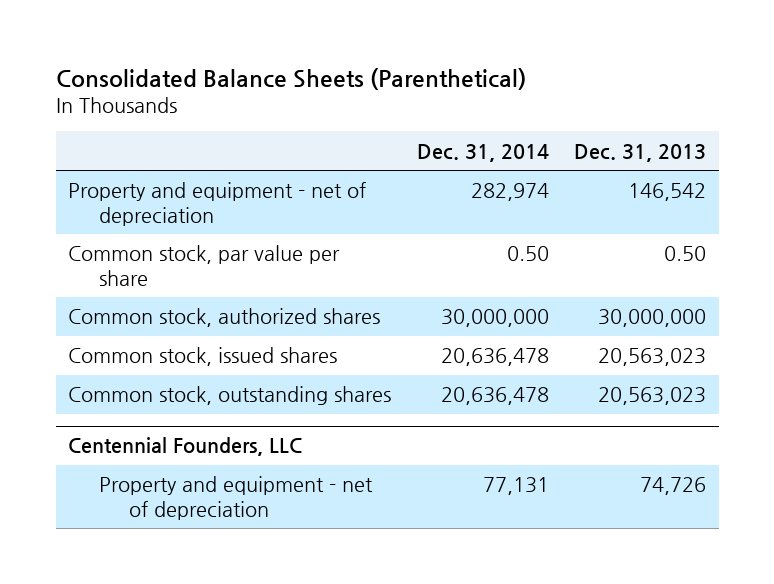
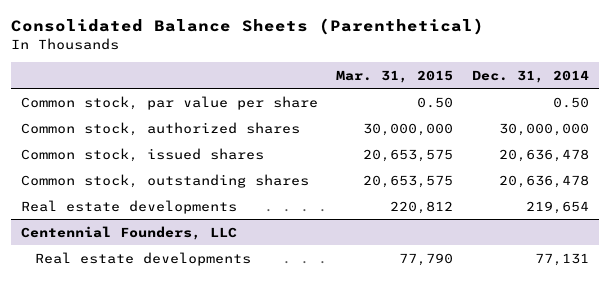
- | Dec. 31, 2014 | Dec. 31, 2013
+ | Mar. 31, 2015 | Dec. 31, 2014
- Property and equipment - net of depreciation | 282,974 | 146,542
+ Real estate developments | 220,812 | 219,654
@ Centennial Founders, LLC
- Property and equipment - net of depreciation | 77,131 | 74,726
+ Real estate developments | 77,790 | 77,131

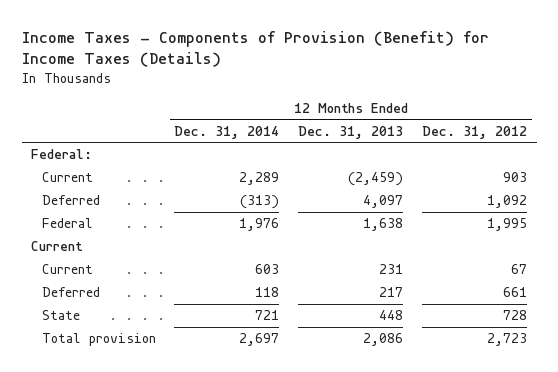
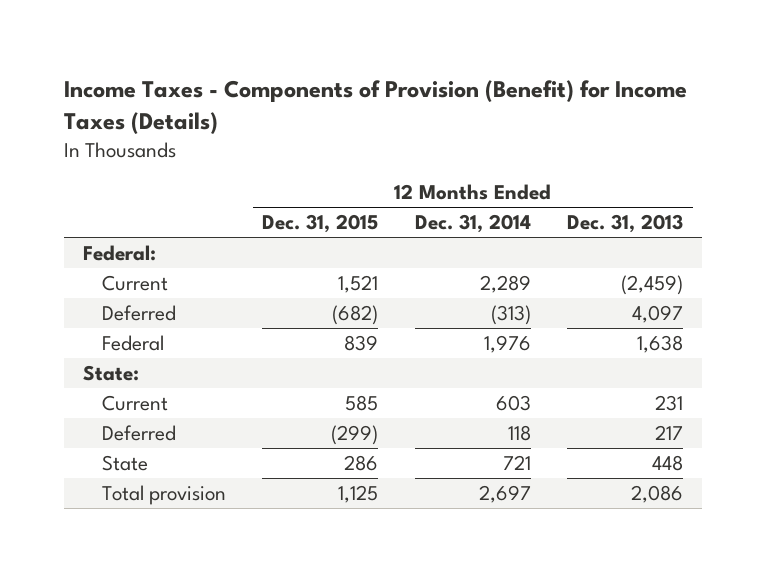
- | 12 Months Ended Dec. 31, 2014 | 12 Months Ended Dec. 31, 2013 | 12 Months Ended Dec. 31, 2012
+ | 12 Months Ended Dec. 31, 2015 | 12 Months Ended Dec. 31, 2014 | 12 Months Ended Dec. 31, 2013
- Current
+ State:

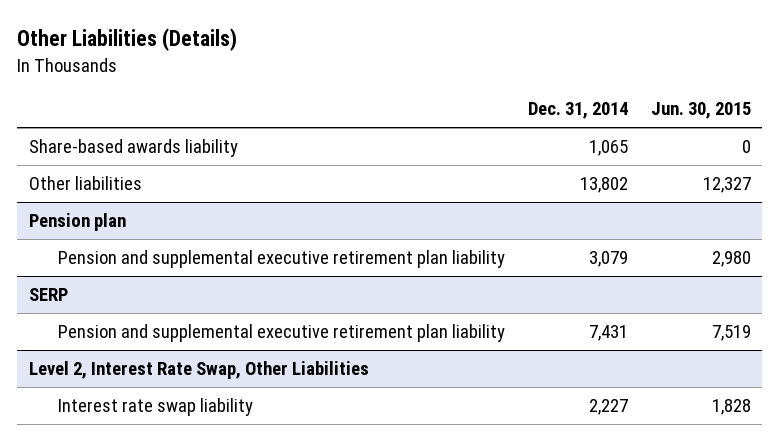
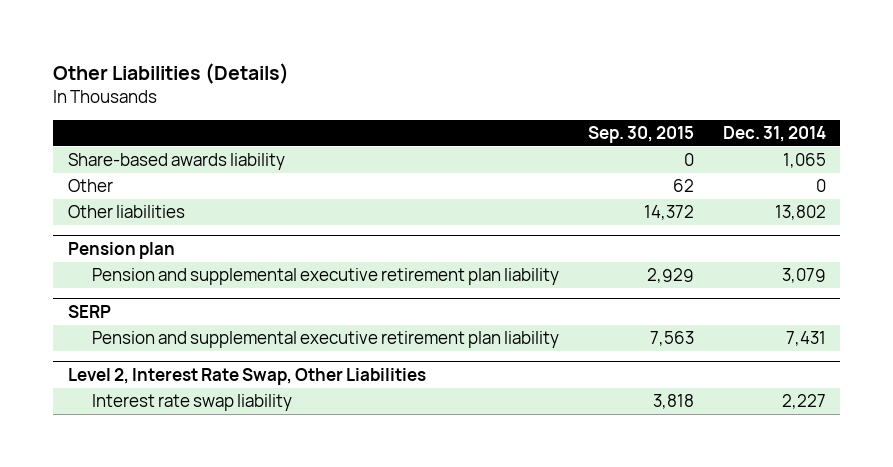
- | Dec. 31, 2014 | Jun. 30, 2015
+ | Sep. 30, 2015 | Dec. 31, 2014
+ Other | 62 | 0

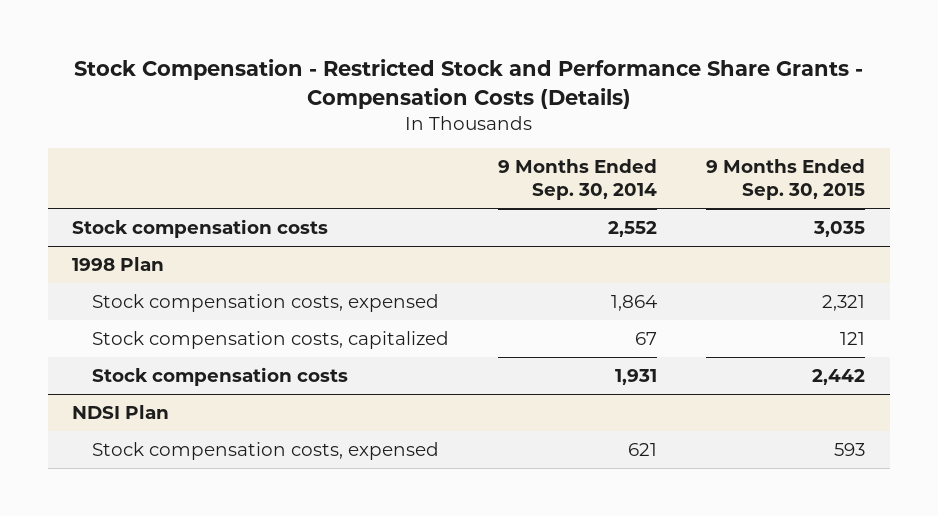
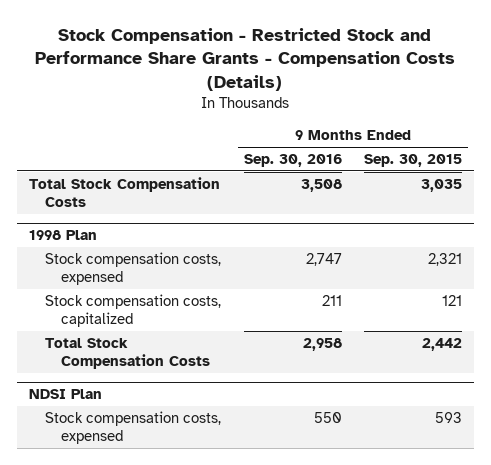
- | 9 Months Ended Sep. 30, 2014 | 9 Months Ended Sep. 30, 2015
+ | 9 Months Ended Sep. 30, 2016 | 9 Months Ended Sep. 30, 2015
- Stock compensation costs | 2,552 | 3,035
+ Total Stock Compensation Costs | 3,508 | 3,035
@ 1998 Plan
- Stock compensation costs | 1,931 | 2,442
+ Total Stock Compensation Costs | 2,958 | 2,442

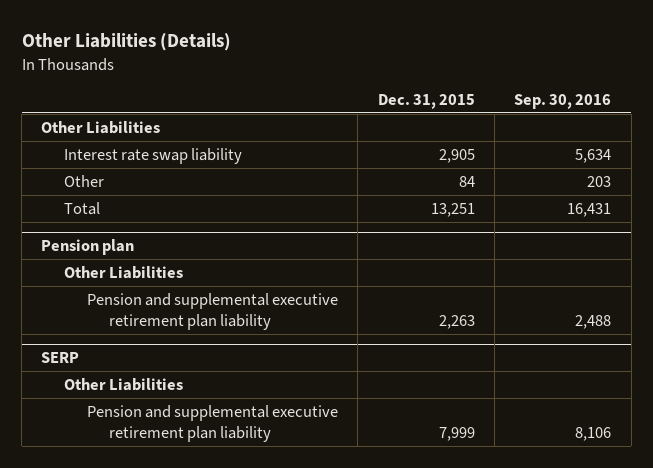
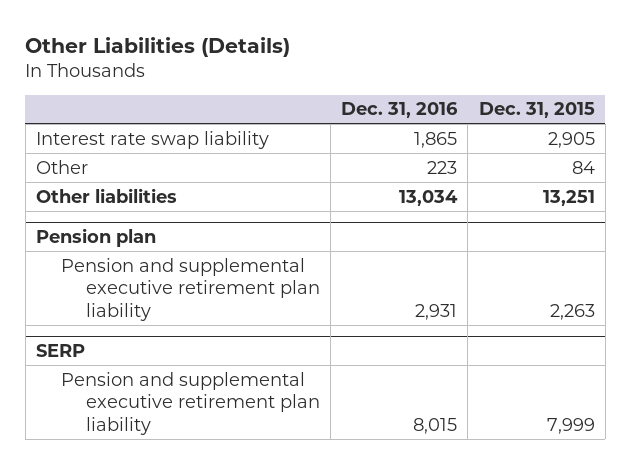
- | Dec. 31, 2015 | Sep. 30, 2016
+ | Dec. 31, 2016 | Dec. 31, 2015
- Other Liabilities
- Total | 13,251 | 16,431
+ Other liabilities | 13,034 | 13,251
@ Pension plan
- Other Liabilities
@ SERP
- Other Liabilities

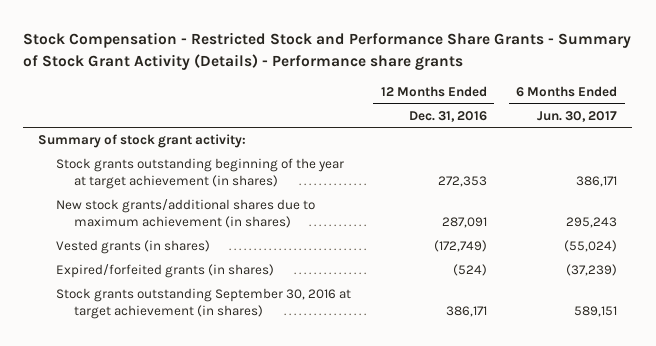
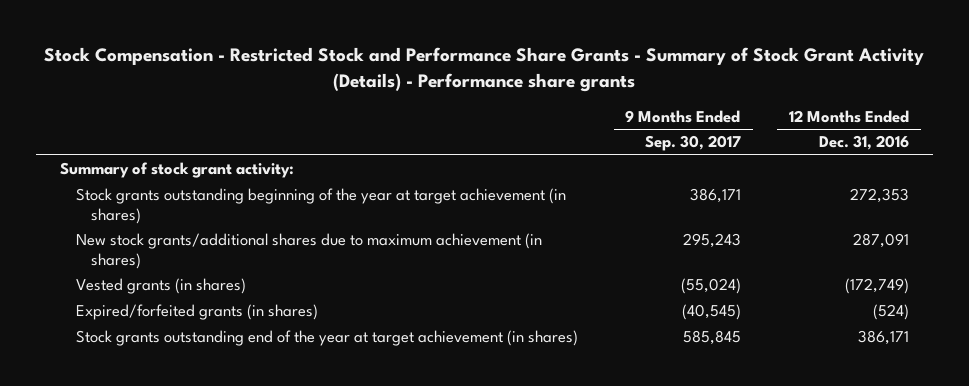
- | 12 Months Ended Dec. 31, 2016 | 6 Months Ended Jun. 30, 2017
+ | 9 Months Ended Sep. 30, 2017 | 12 Months Ended Dec. 31, 2016
- Stock grants outstanding September 30, 2016 at target achievement (in shares) | 386,171 | 589,151
+ Stock grants outstanding end of the year at target achievement (in shares) | 585,845 | 386,171

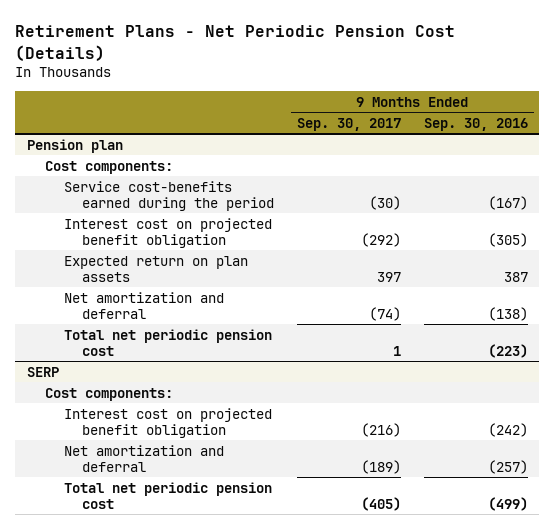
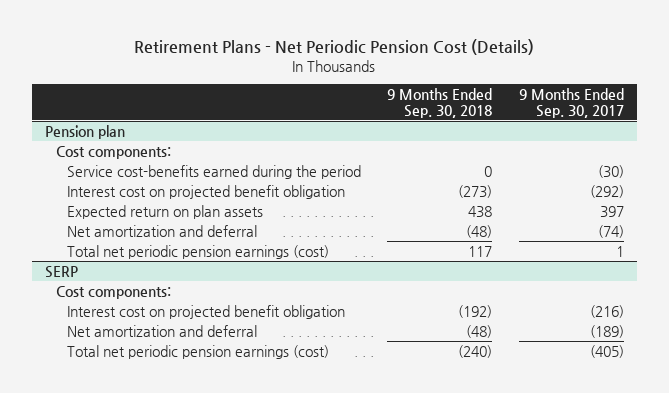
- | 9 Months Ended Sep. 30, 2017 | 9 Months Ended Sep. 30, 2016
+ | 9 Months Ended Sep. 30, 2018 | 9 Months Ended Sep. 30, 2017
@ Pension plan
- Total net periodic pension cost | 1 | (223)
+ Total net periodic pension earnings (cost) | 117 | 1
@ SERP
- Total net periodic pension cost | (405) | (499)
+ Total net periodic pension earnings (cost) | (240) | (405)

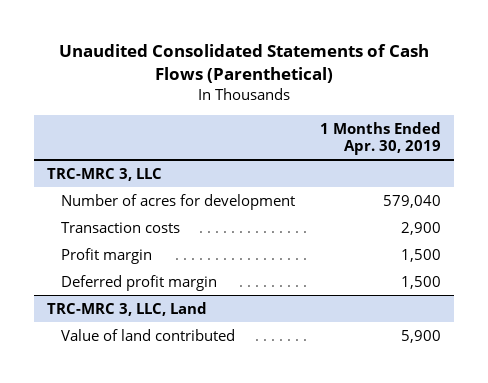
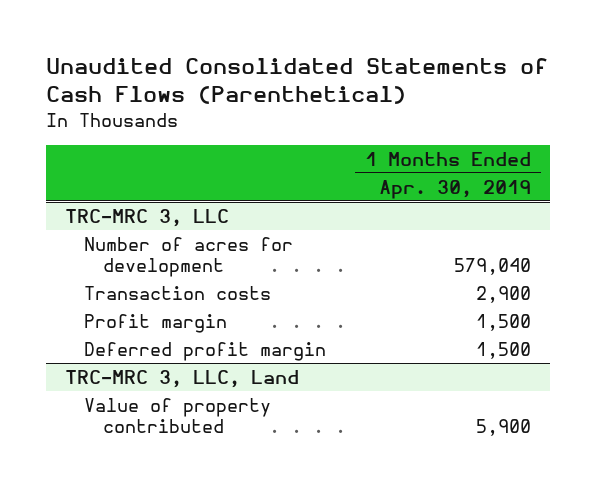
@ TRC-MRC 3, LLC, Land
- Value of land contributed | 5,900
+ Value of property contributed | 5,900

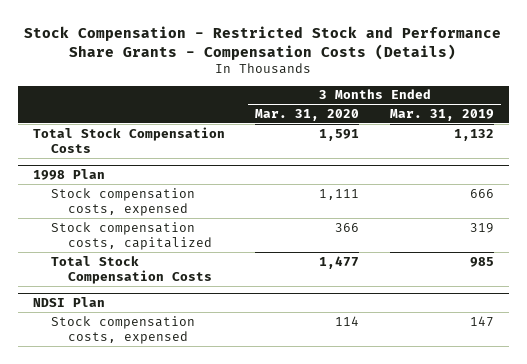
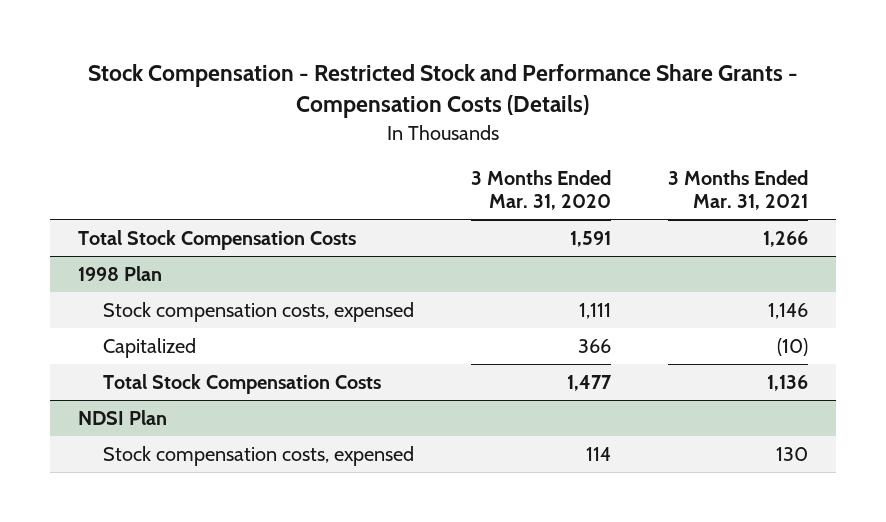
- | 3 Months Ended Mar. 31, 2020 | 3 Months Ended Mar. 31, 2019
+ | 3 Months Ended Mar. 31, 2020 | 3 Months Ended Mar. 31, 2021
@ 1998 Plan
- Stock compensation costs, capitalized | 366 | 319
+ Capitalized | 366 | (10)

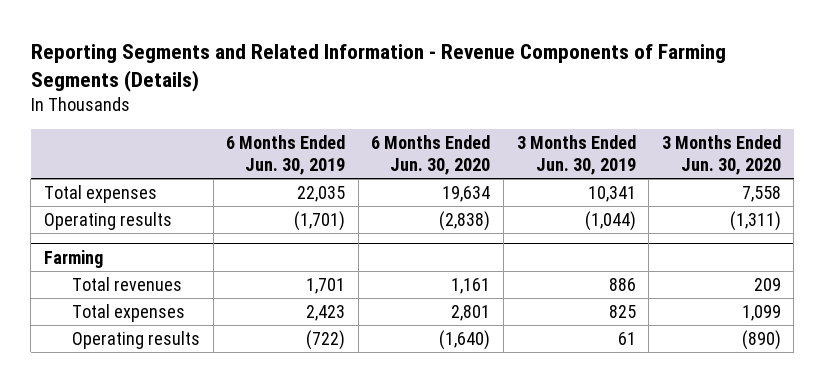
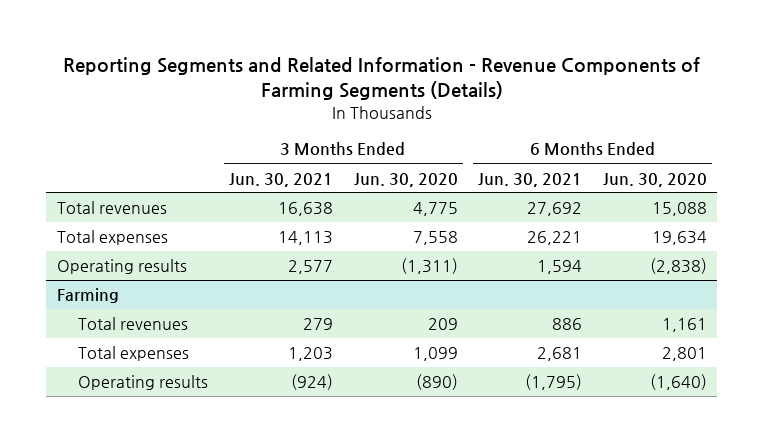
- | 6 Months Ended Jun. 30, 2019 | 6 Months Ended Jun. 30, 2020 | 3 Months Ended Jun. 30, 2019 | 3 Months Ended Jun. 30, 2020
+ | 3 Months Ended Jun. 30, 2021 | 3 Months Ended Jun. 30, 2020 | 6 Months Ended Jun. 30, 2021 | 6 Months Ended Jun. 30, 2020
+ Total revenues | 16,638 | 4,775 | 27,692 | 15,088

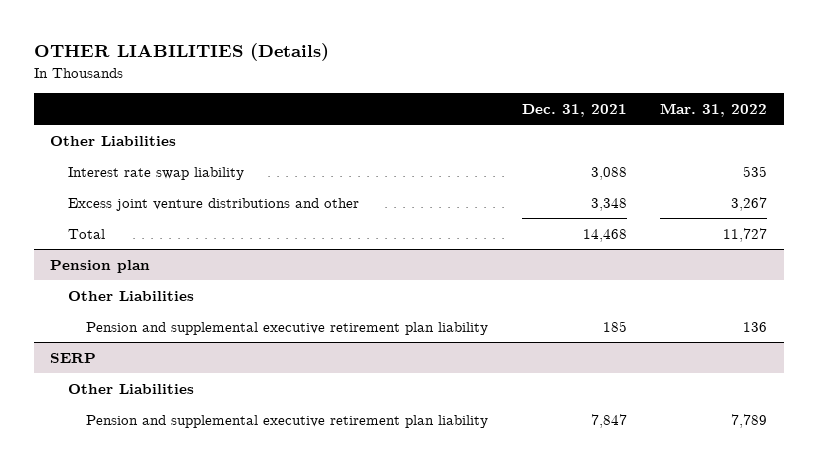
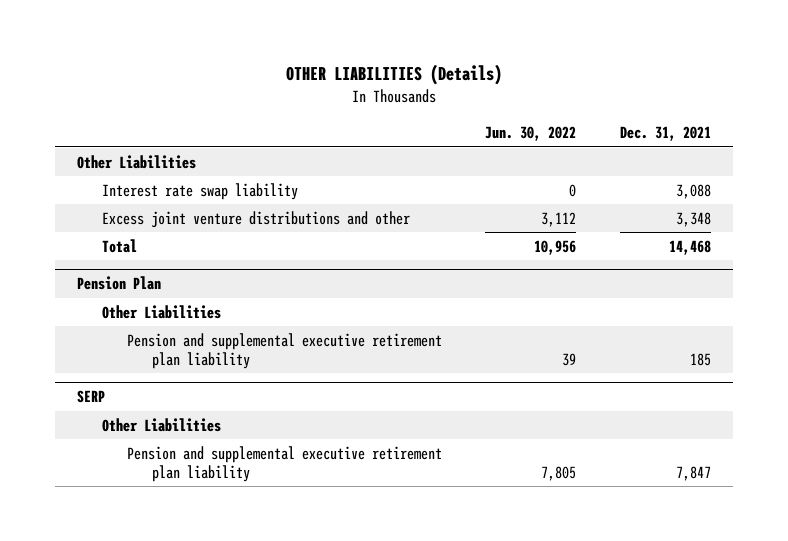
- | Dec. 31, 2021 | Mar. 31, 2022
+ | Jun. 30, 2022 | Dec. 31, 2021
- Pension plan
+ Pension Plan

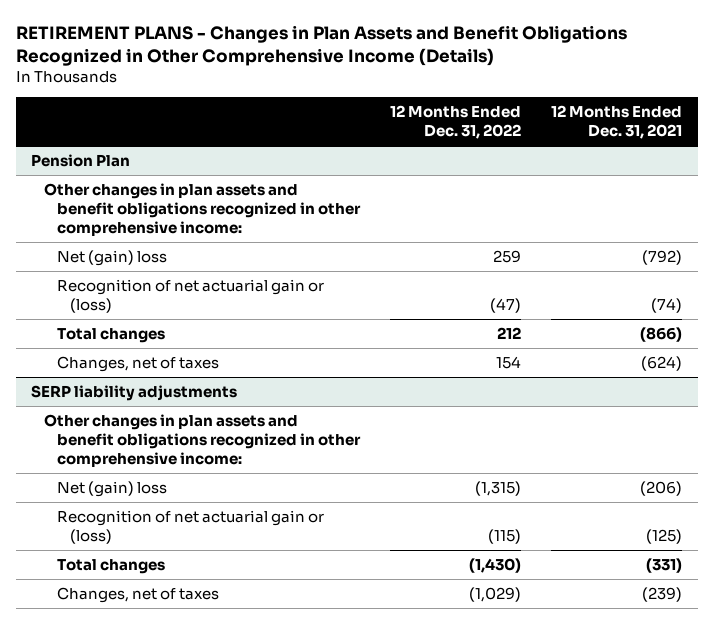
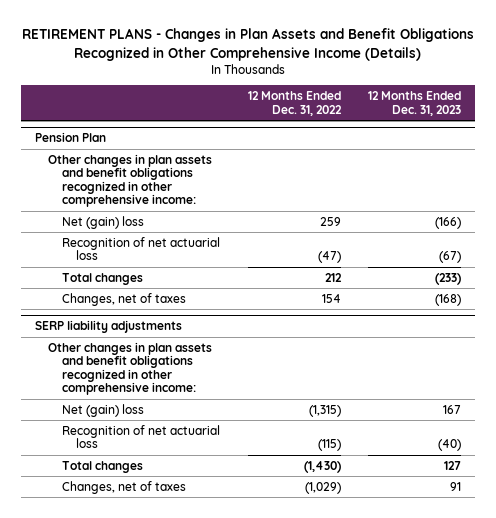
- | 12 Months Ended Dec. 31, 2022 | 12 Months Ended Dec. 31, 2021
+ | 12 Months Ended Dec. 31, 2022 | 12 Months Ended Dec. 31, 2023
@ Pension Plan
- Recognition of net actuarial gain or (loss) | (47) | (74)
+ Recognition of net actuarial loss | (47) | (67)
@ SERP liability adjustments
- Recognition of net actuarial gain or (loss) | (115) | (125)
+ Recognition of net actuarial loss | (115) | (40)

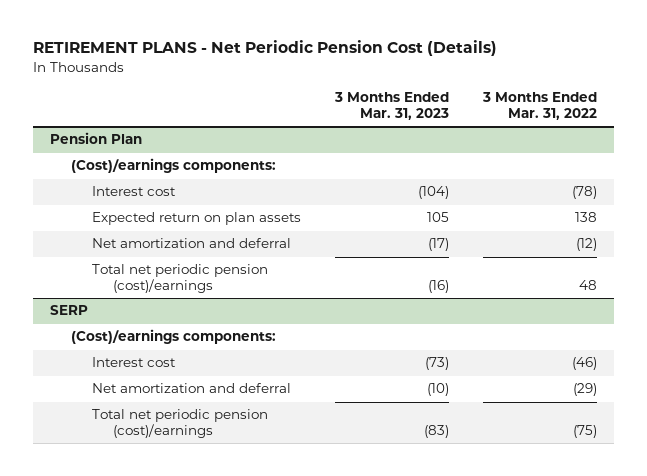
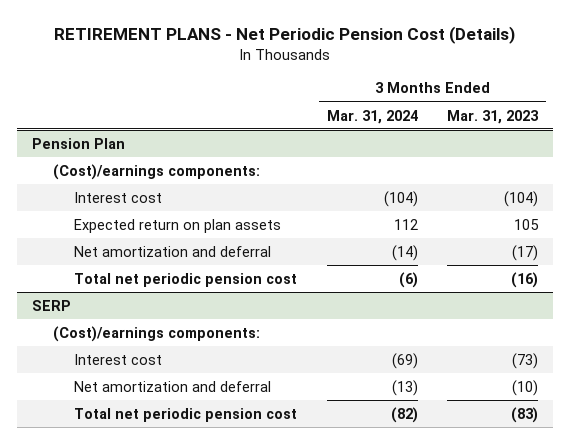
- | 3 Months Ended Mar. 31, 2023 | 3 Months Ended Mar. 31, 2022
+ | 3 Months Ended Mar. 31, 2024 | 3 Months Ended Mar. 31, 2023
@ Pension Plan
- Total net periodic pension (cost)/earnings | (16) | 48
+ Total net periodic pension cost | (6) | (16)
@ SERP
- Total net periodic pension (cost)/earnings | (83) | (75)
+ Total net periodic pension cost | (82) | (83)

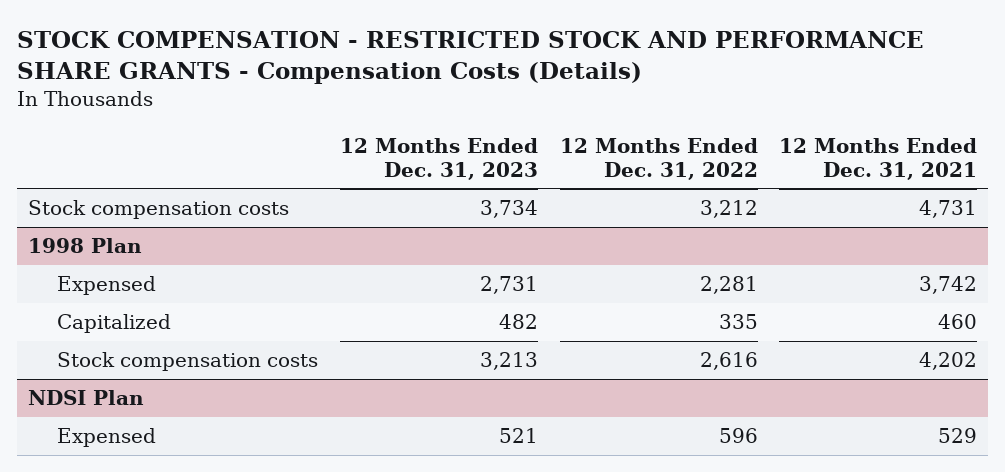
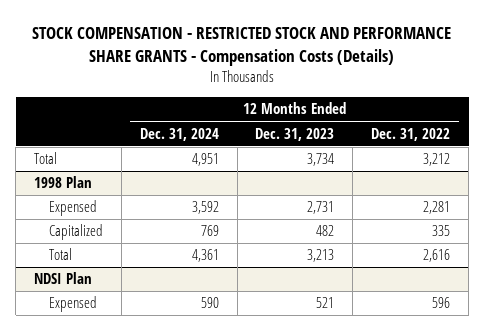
- | 12 Months Ended Dec. 31, 2023 | 12 Months Ended Dec. 31, 2022 | 12 Months Ended Dec. 31, 2021
+ | 12 Months Ended Dec. 31, 2024 | 12 Months Ended Dec. 31, 2023 | 12 Months Ended Dec. 31, 2022
- Stock compensation costs | 3,734 | 3,212 | 4,731
+ Total | 4,951 | 3,734 | 3,212
@ 1998 Plan
- Stock compensation costs | 3,213 | 2,616 | 4,202
+ Total | 4,361 | 3,213 | 2,616

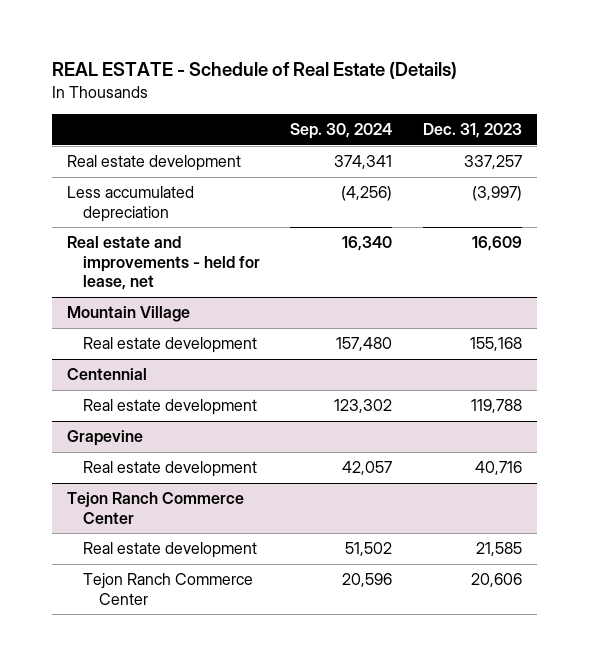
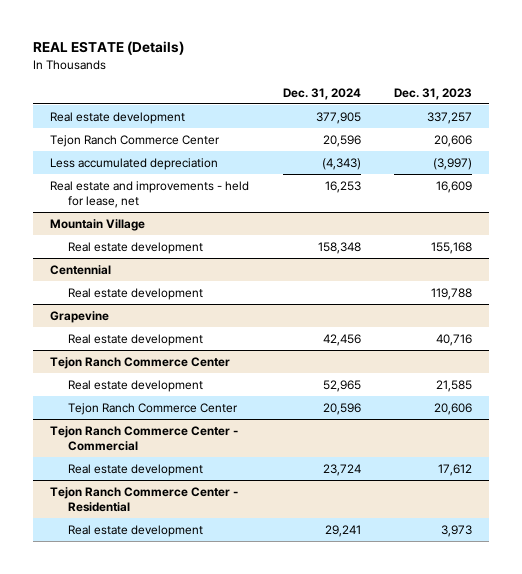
- REAL ESTATE - Schedule of Real Estate (Details)
+ REAL ESTATE (Details)
- | Sep. 30, 2024 | Dec. 31, 2023
+ | Dec. 31, 2024 | Dec. 31, 2023
+ Tejon Ranch Commerce Center | 20,596 | 20,606
+ Tejon Ranch Commerce Center - Commercial
+ Real estate development | 23,724 | 17,612
+ Tejon Ranch Commerce Center - Residential
+ Real estate development | 29,241 | 3,973

